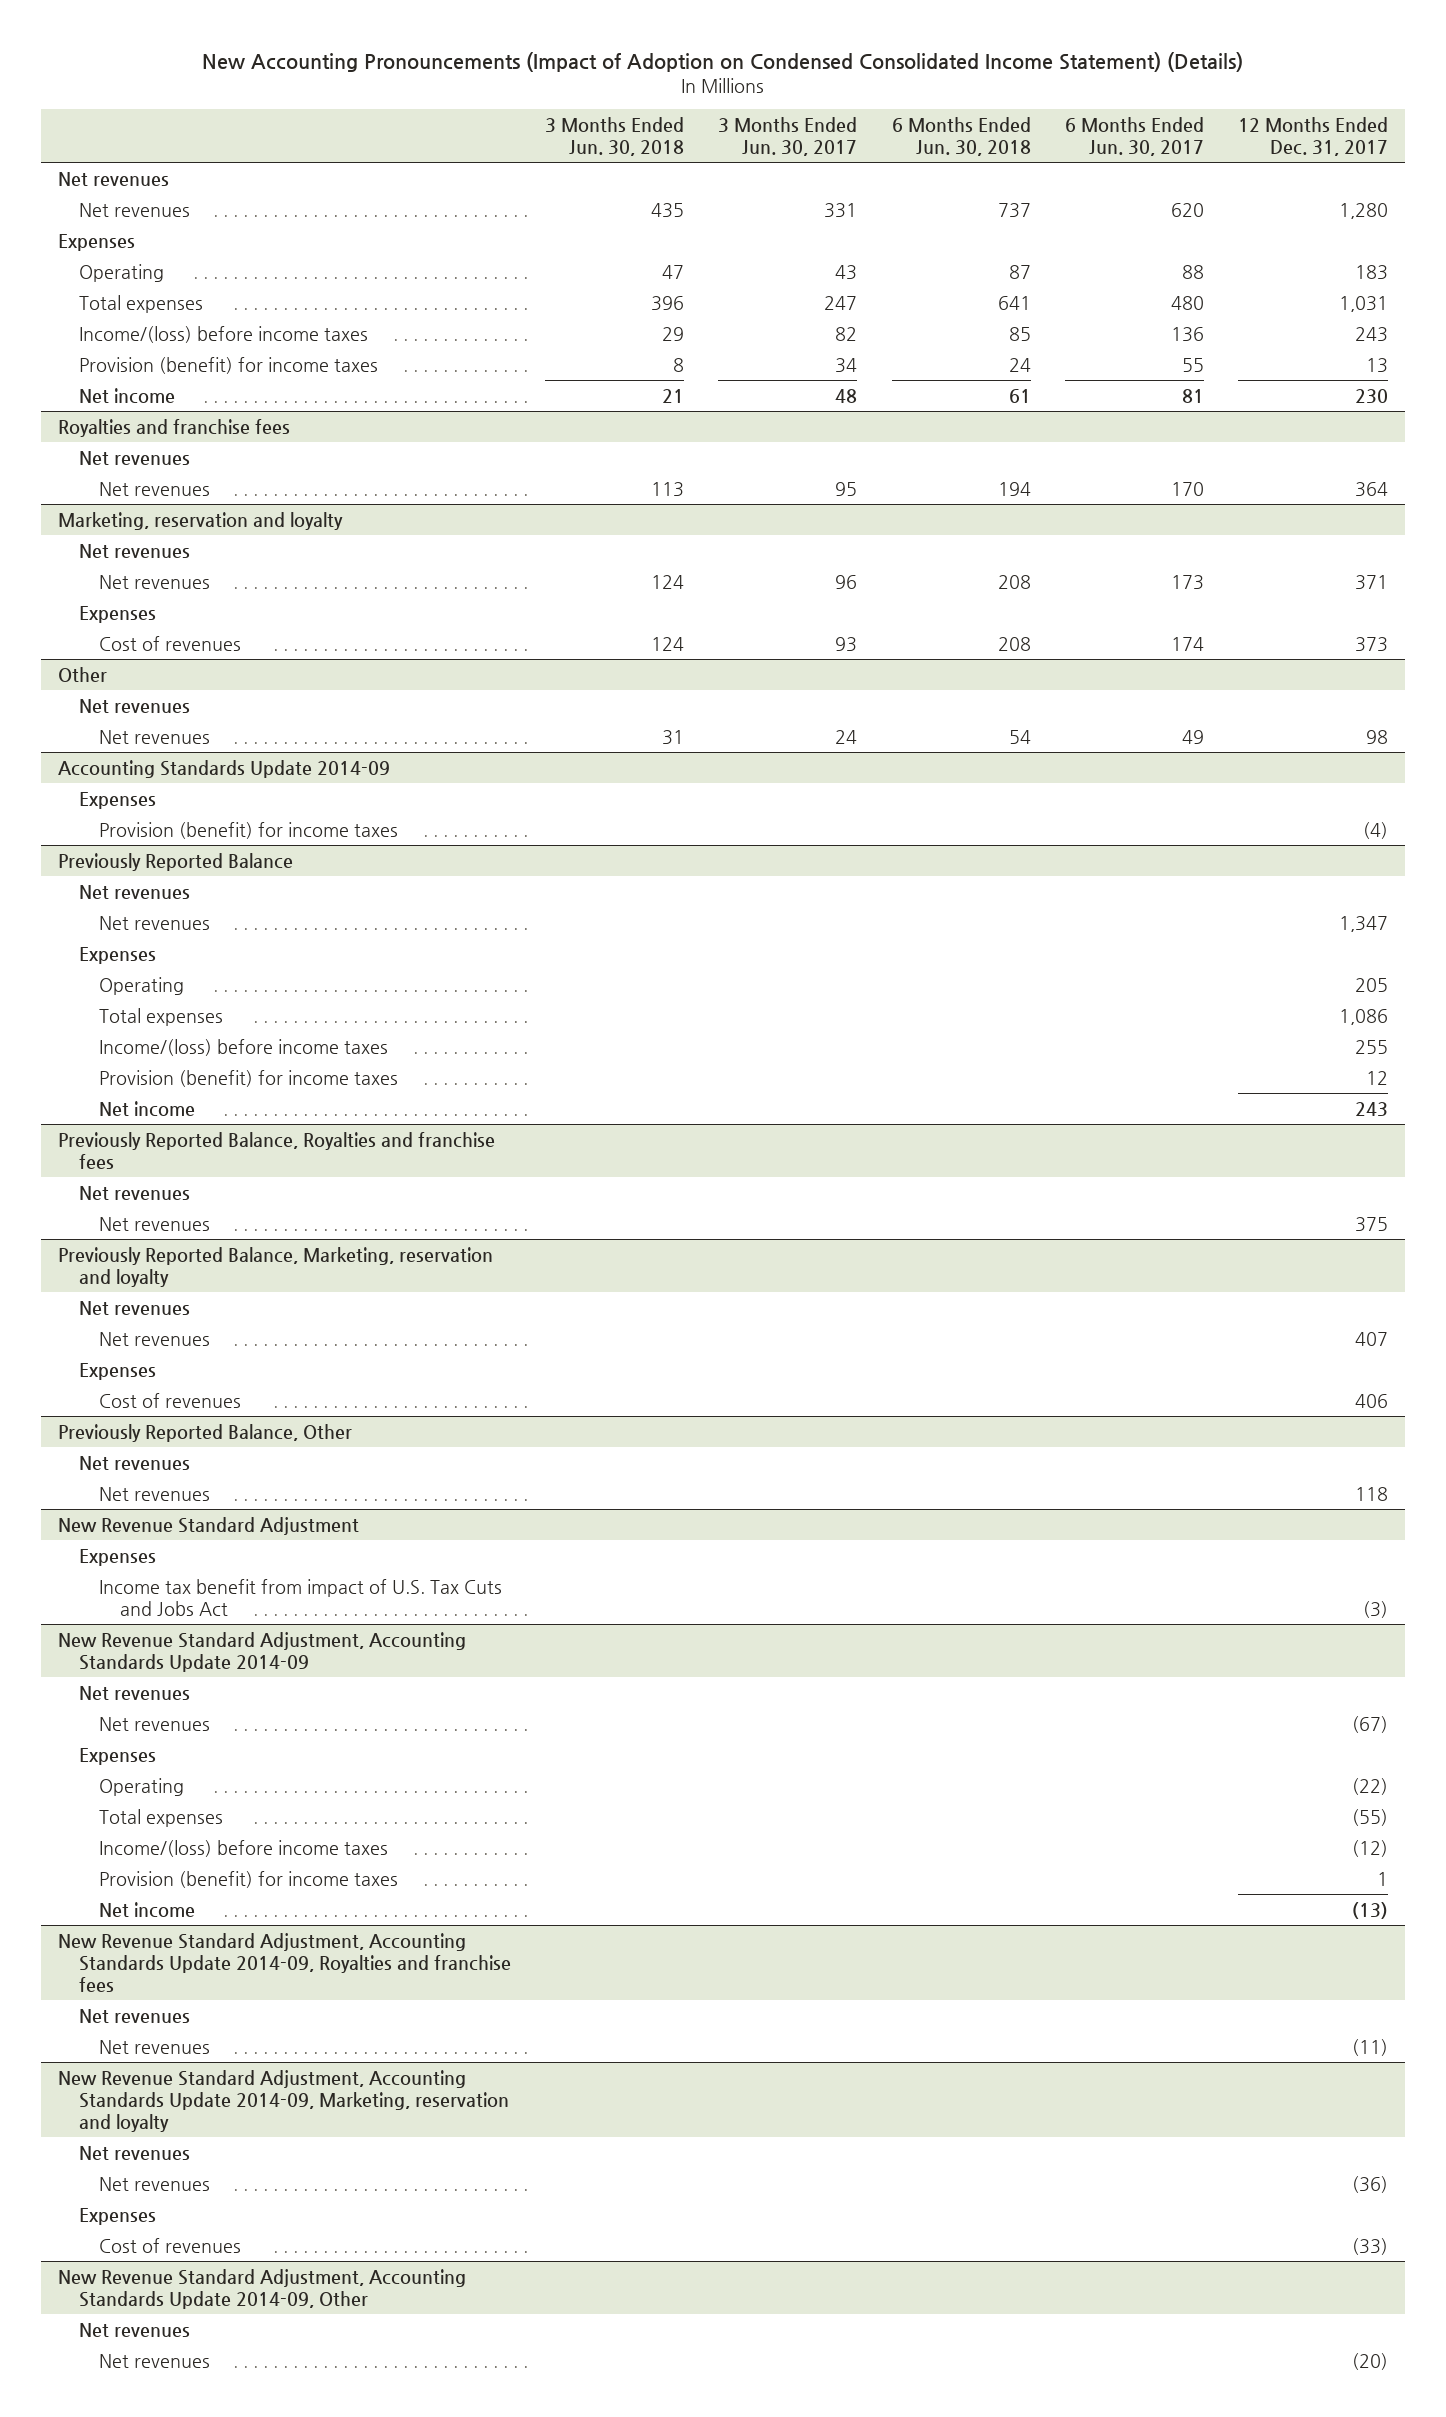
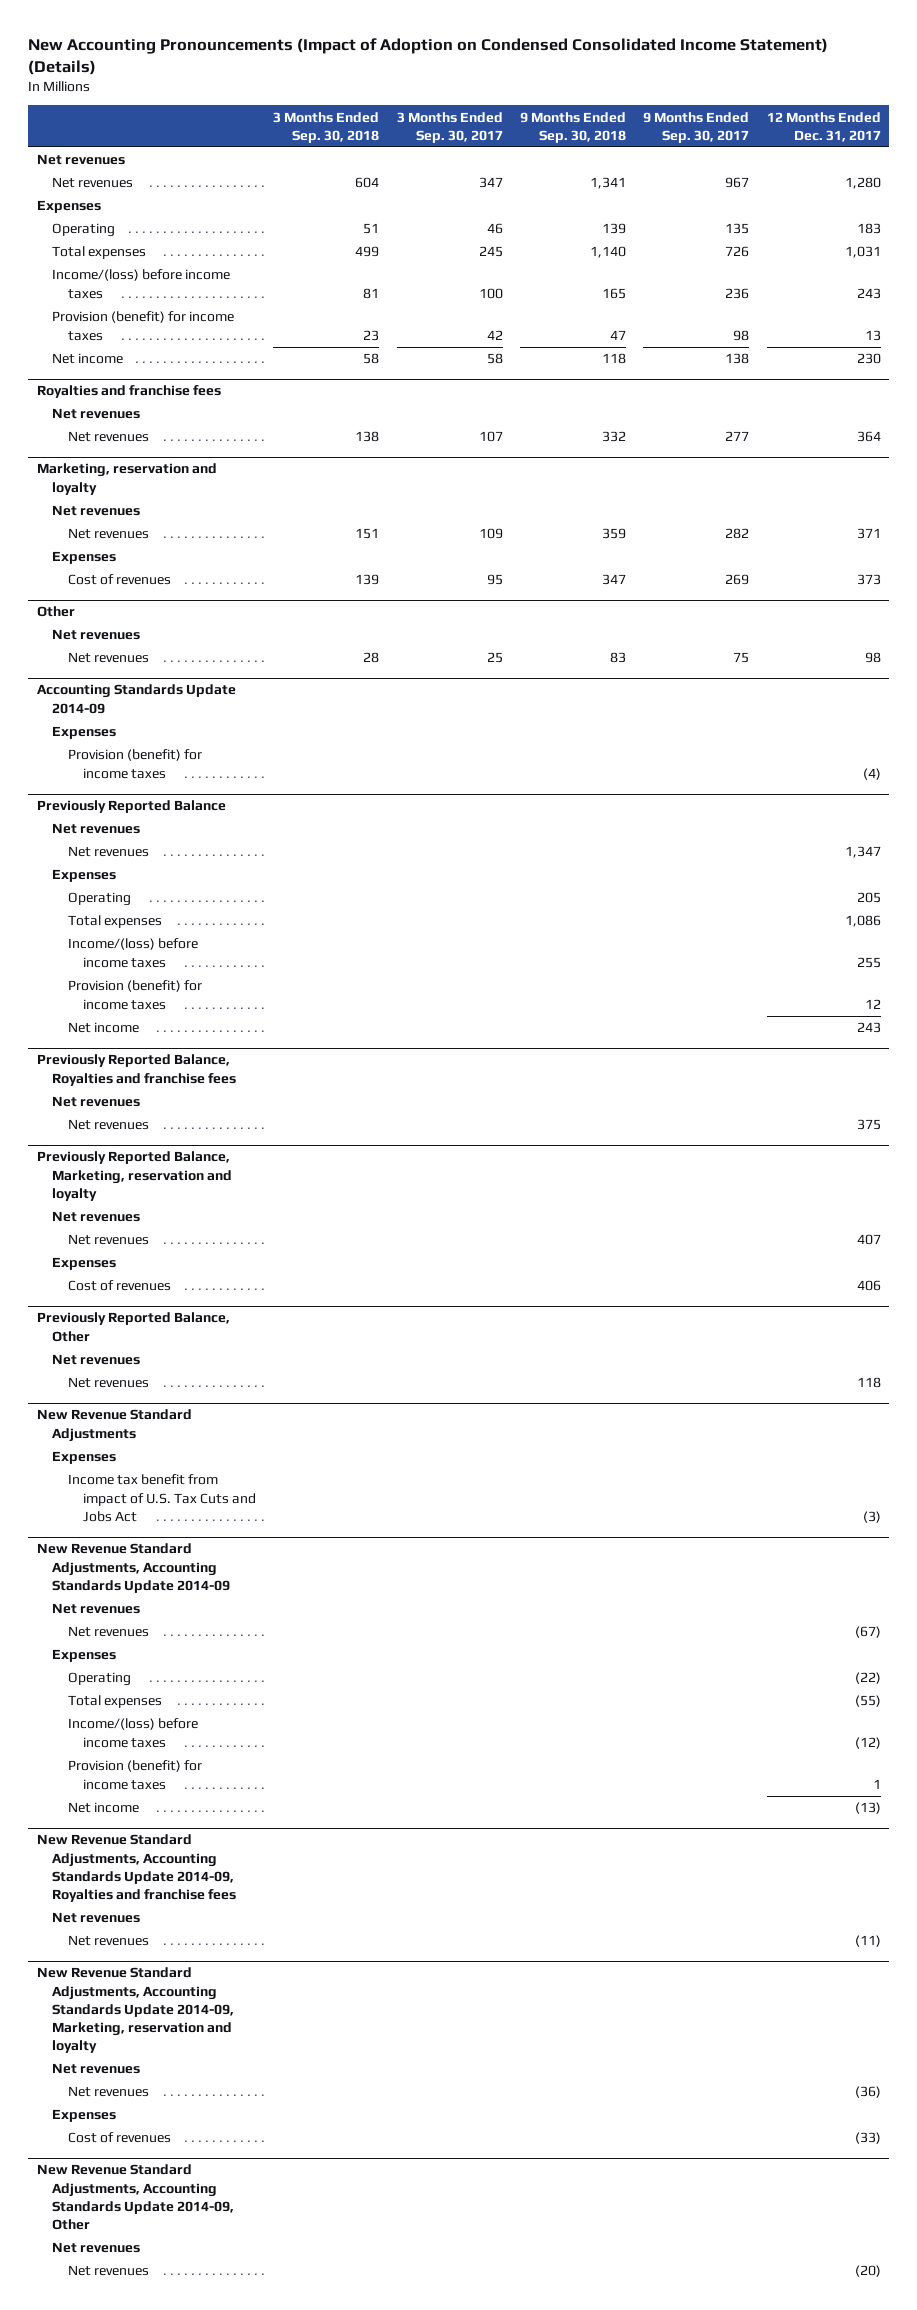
- | 3 Months Ended Jun. 30, 2018 | 3 Months Ended Jun. 30, 2017 | 6 Months Ended Jun. 30, 2018 | 6 Months Ended Jun. 30, 2017 | 12 Months Ended Dec. 31, 2017
+ | 3 Months Ended Sep. 30, 2018 | 3 Months Ended Sep. 30, 2017 | 9 Months Ended Sep. 30, 2018 | 9 Months Ended Sep. 30, 2017 | 12 Months Ended Dec. 31, 2017
- New Revenue Standard Adjustment
+ New Revenue Standard Adjustments
- New Revenue Standard Adjustment, Accounting Standards Update 2014-09
+ New Revenue Standard Adjustments, Accounting Standards Update 2014-09
- New Revenue Standard Adjustment, Accounting Standards Update 2014-09, Royalties and franchise fees
+ New Revenue Standard Adjustments, Accounting Standards Update 2014-09, Royalties and franchise fees
- New Revenue Standard Adjustment, Accounting Standards Update 2014-09, Marketing, reservation and loyalty
+ New Revenue Standard Adjustments, Accounting Standards Update 2014-09, Marketing, reservation and loyalty
- New Revenue Standard Adjustment, Accounting Standards Update 2014-09, Other
+ New Revenue Standard Adjustments, Accounting Standards Update 2014-09, Other

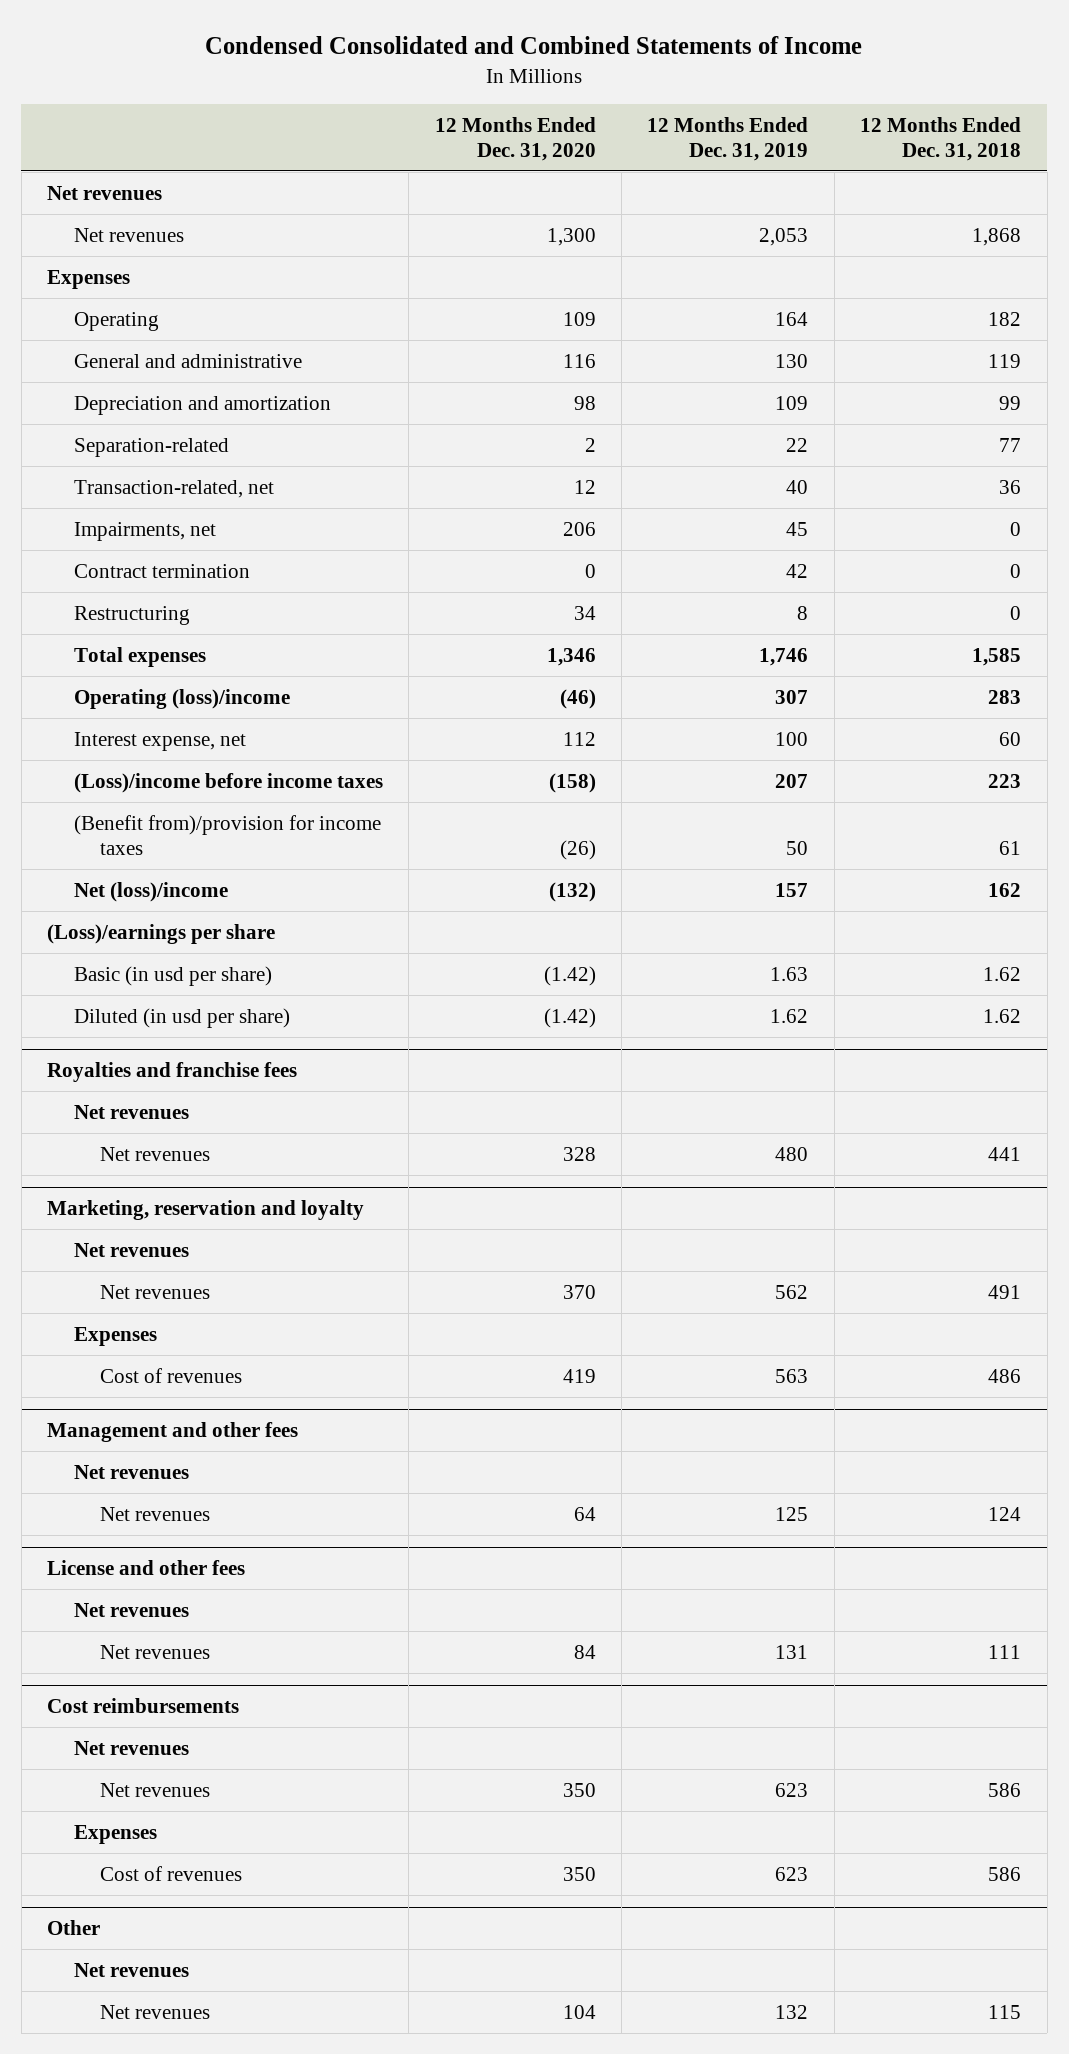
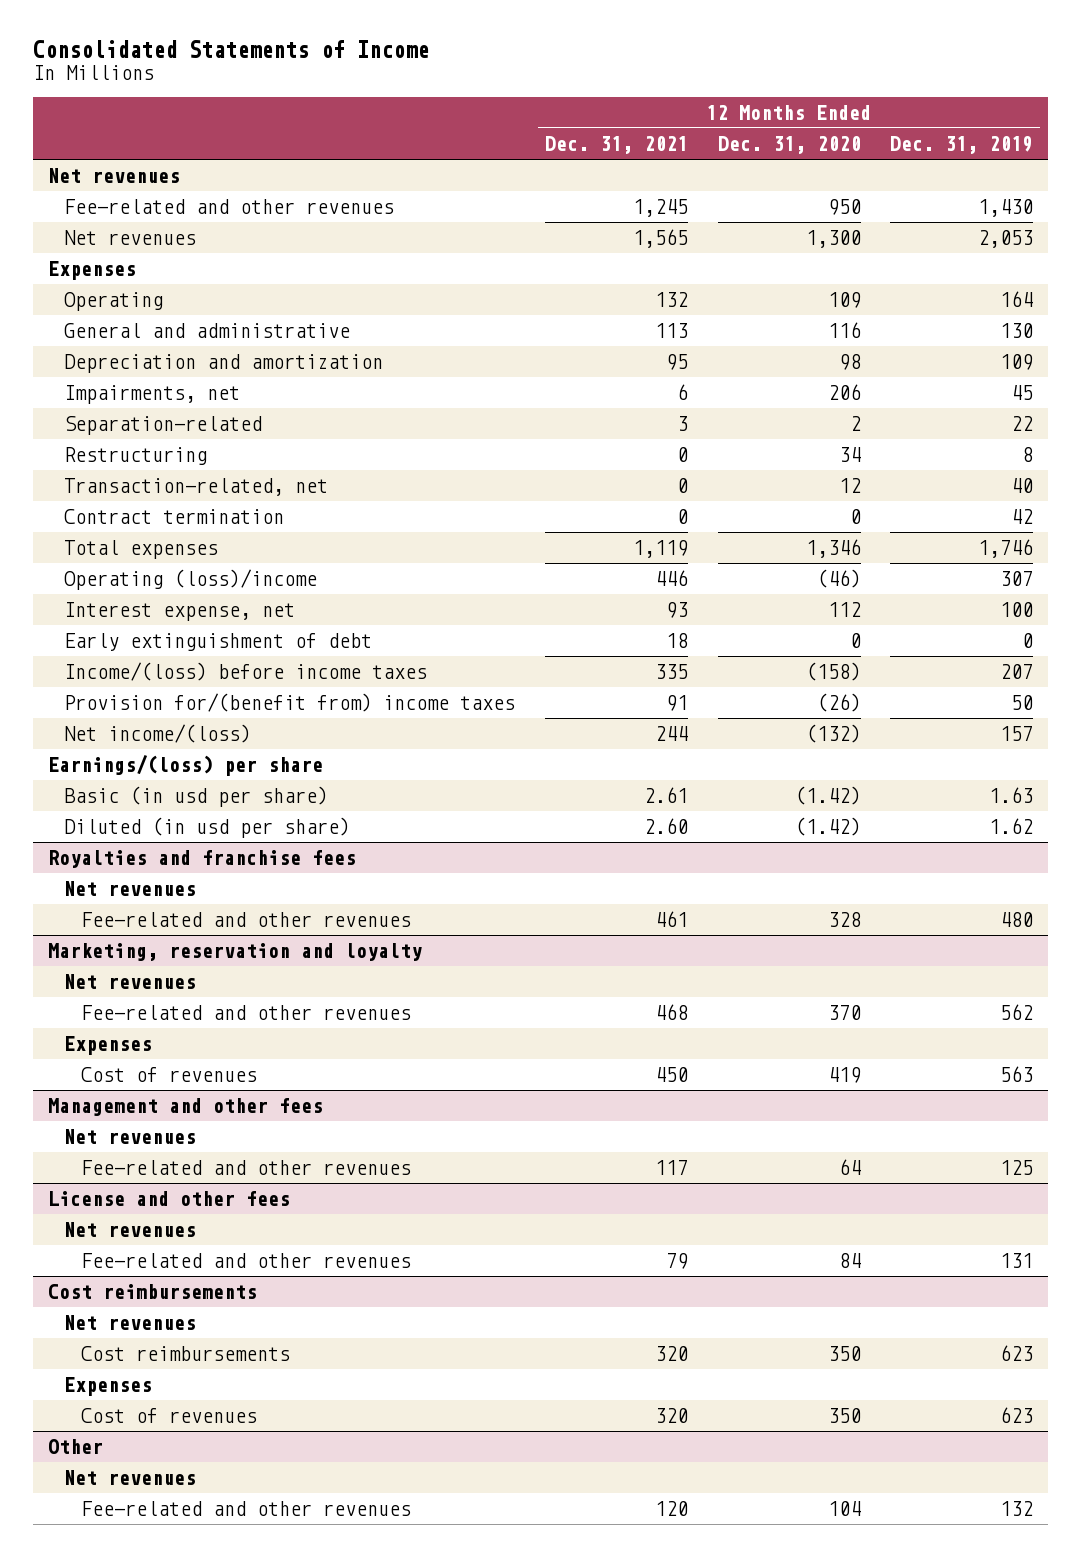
- Condensed Consolidated and Combined Statements of Income
+ Consolidated Statements of Income
- | 12 Months Ended Dec. 31, 2020 | 12 Months Ended Dec. 31, 2019 | 12 Months Ended Dec. 31, 2018
+ | 12 Months Ended Dec. 31, 2021 | 12 Months Ended Dec. 31, 2020 | 12 Months Ended Dec. 31, 2019
+ Fee-related and other revenues | 1,245 | 950 | 1,430
moved up: Impairments, net | 6 | 206 | 45
moved up: Restructuring | 0 | 34 | 8
- (Loss)/income before income taxes | (158) | 207 | 223
- (Benefit from)/provision for income taxes | (26) | 50 | 61
- Net (loss)/income | (132) | 157 | 162
- (Loss)/earnings per share
+ Early extinguishment of debt | 18 | 0 | 0
+ Income/(loss) before income taxes | 335 | (158) | 207
+ Provision for/(benefit from) income taxes | 91 | (26) | 50
+ Net income/(loss) | 244 | (132) | 157
+ Earnings/(loss) per share
@ Royalties and franchise fees
- Net revenues | 328 | 480 | 441
+ Fee-related and other revenues | 461 | 328 | 480
@ Marketing, reservation and loyalty
- Net revenues | 370 | 562 | 491
+ Fee-related and other revenues | 468 | 370 | 562
@ Management and other fees
- Net revenues | 64 | 125 | 124
+ Fee-related and other revenues | 117 | 64 | 125
@ License and other fees
- Net revenues | 84 | 131 | 111
+ Fee-related and other revenues | 79 | 84 | 131
@ Cost reimbursements
- Net revenues | 350 | 623 | 586
+ Cost reimbursements | 320 | 350 | 623
@ Other
- Net revenues | 104 | 132 | 115
+ Fee-related and other revenues | 120 | 104 | 132

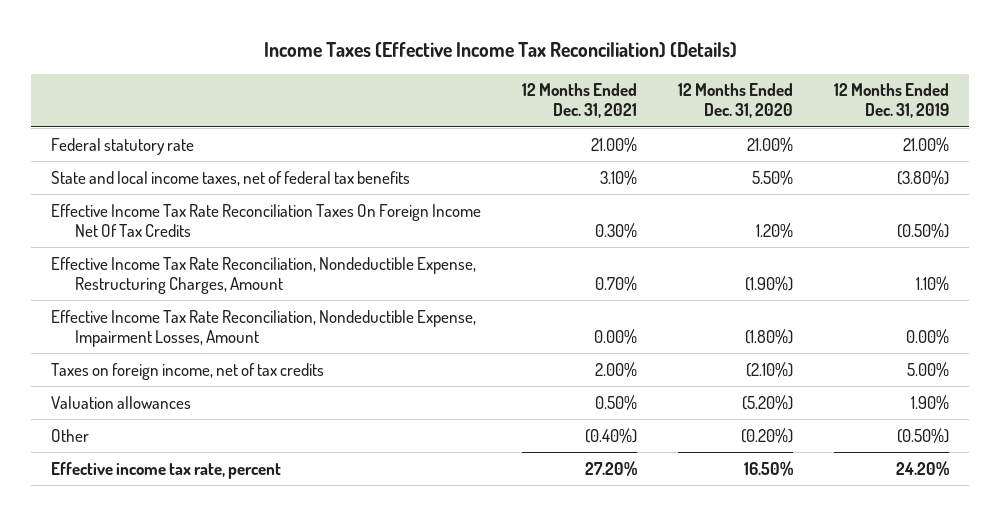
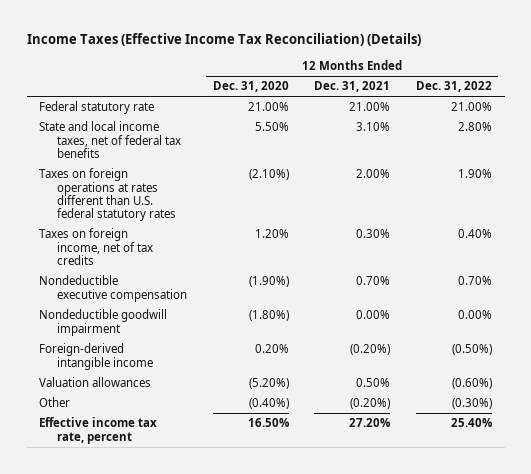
- | 12 Months Ended Dec. 31, 2021 | 12 Months Ended Dec. 31, 2020 | 12 Months Ended Dec. 31, 2019
+ | 12 Months Ended Dec. 31, 2020 | 12 Months Ended Dec. 31, 2021 | 12 Months Ended Dec. 31, 2022
- Effective Income Tax Rate Reconciliation Taxes On Foreign Income Net Of Tax Credits | 0.30% | 1.20% | (0.50%)
- Effective Income Tax Rate Reconciliation, Nondeductible Expense, Restructuring Charges, Amount | 0.70% | (1.90%) | 1.10%
- Effective Income Tax Rate Reconciliation, Nondeductible Expense, Impairment Losses, Amount | 0.00% | (1.80%) | 0.00%
- Taxes on foreign income, net of tax credits | 2.00% | (2.10%) | 5.00%
+ Taxes on foreign operations at rates different than U.S. federal statutory rates | (2.10%) | 2.00% | 1.90%
+ Taxes on foreign income, net of tax credits | 1.20% | 0.30% | 0.40%
+ Nondeductible executive compensation | (1.90%) | 0.70% | 0.70%
+ Nondeductible goodwill impairment | (1.80%) | 0.00% | 0.00%
+ Foreign-derived intangible income | 0.20% | (0.20%) | (0.50%)
- Other | (0.40%) | (0.20%) | (0.50%)
+ Other | (0.40%) | (0.20%) | (0.30%)

